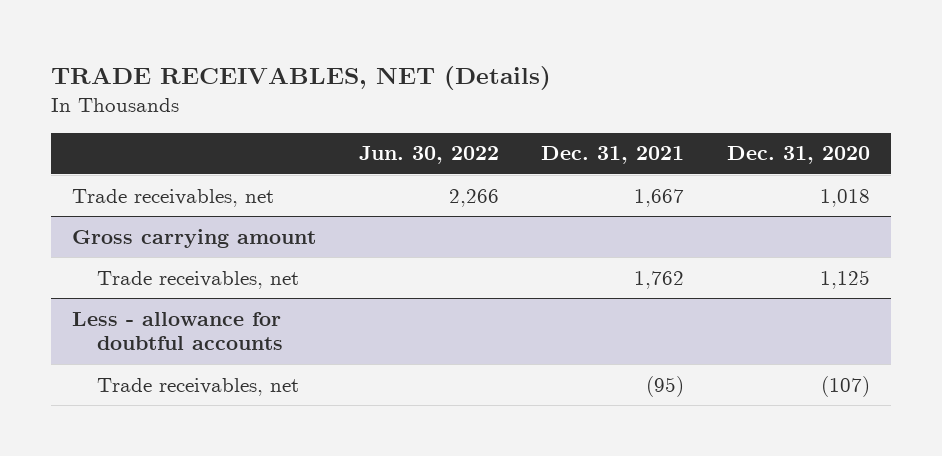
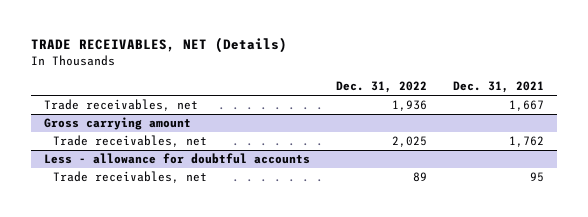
- | Jun. 30, 2022 | Dec. 31, 2021 | Dec. 31, 2020
+ | Dec. 31, 2022 | Dec. 31, 2021
@ Less - allowance for doubtful accounts
- Trade receivables, net | | (95) | (107)
+ Trade receivables, net | 89 | 95

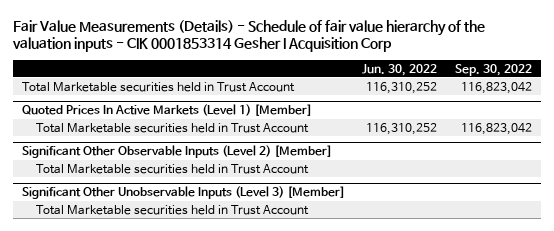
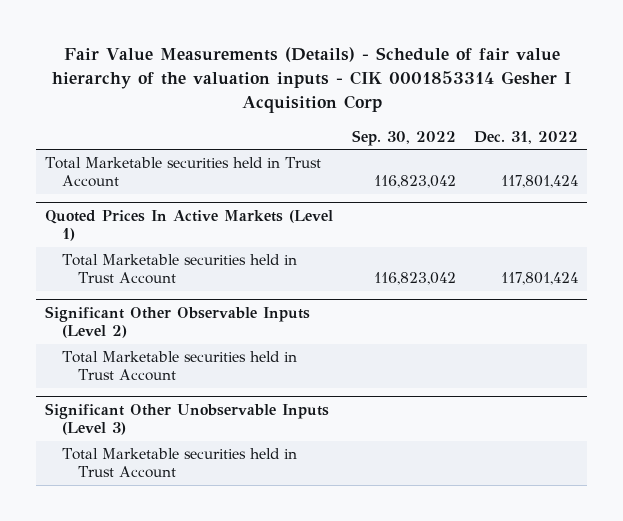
- | Jun. 30, 2022 | Sep. 30, 2022
+ | Sep. 30, 2022 | Dec. 31, 2022
- Quoted Prices In Active Markets (Level 1) [Member]
+ Quoted Prices In Active Markets (Level 1)
- Significant Other Observable Inputs (Level 2) [Member]
+ Significant Other Observable Inputs (Level 2)
- Significant Other Unobservable Inputs (Level 3) [Member]
+ Significant Other Unobservable Inputs (Level 3)

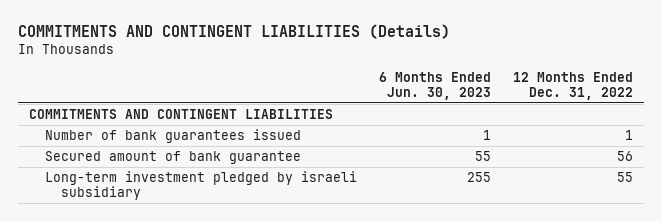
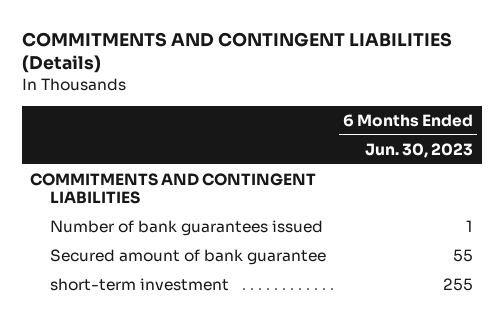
- | 6 Months Ended Jun. 30, 2023 | 12 Months Ended Dec. 31, 2022
+ | 6 Months Ended Jun. 30, 2023
- Long-term investment pledged by israeli subsidiary | 255 | 55
+ short-term investment | 255

